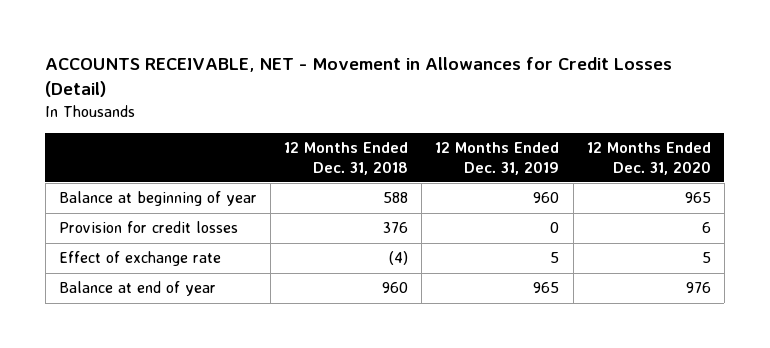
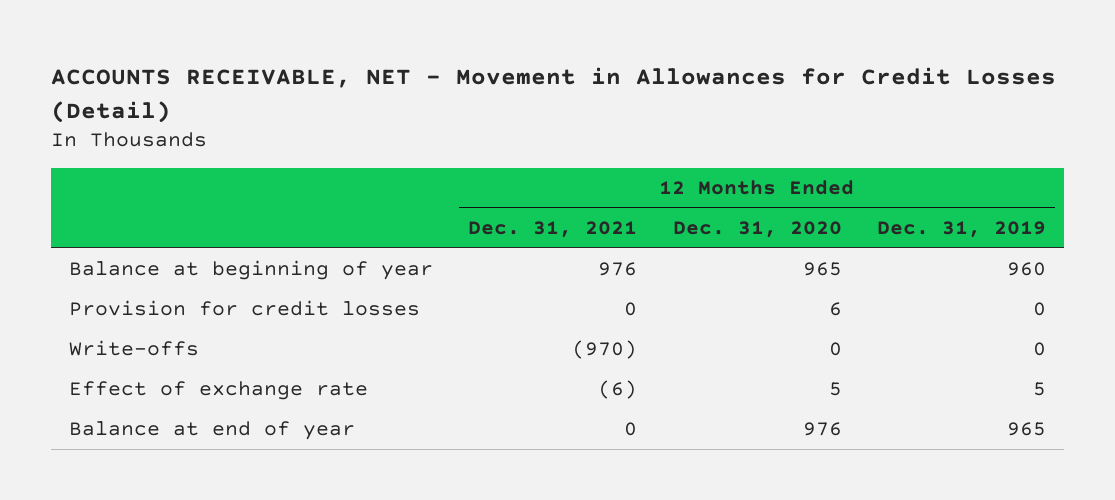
- | 12 Months Ended Dec. 31, 2018 | 12 Months Ended Dec. 31, 2019 | 12 Months Ended Dec. 31, 2020
+ | 12 Months Ended Dec. 31, 2021 | 12 Months Ended Dec. 31, 2020 | 12 Months Ended Dec. 31, 2019
+ Write-offs | (970) | 0 | 0

